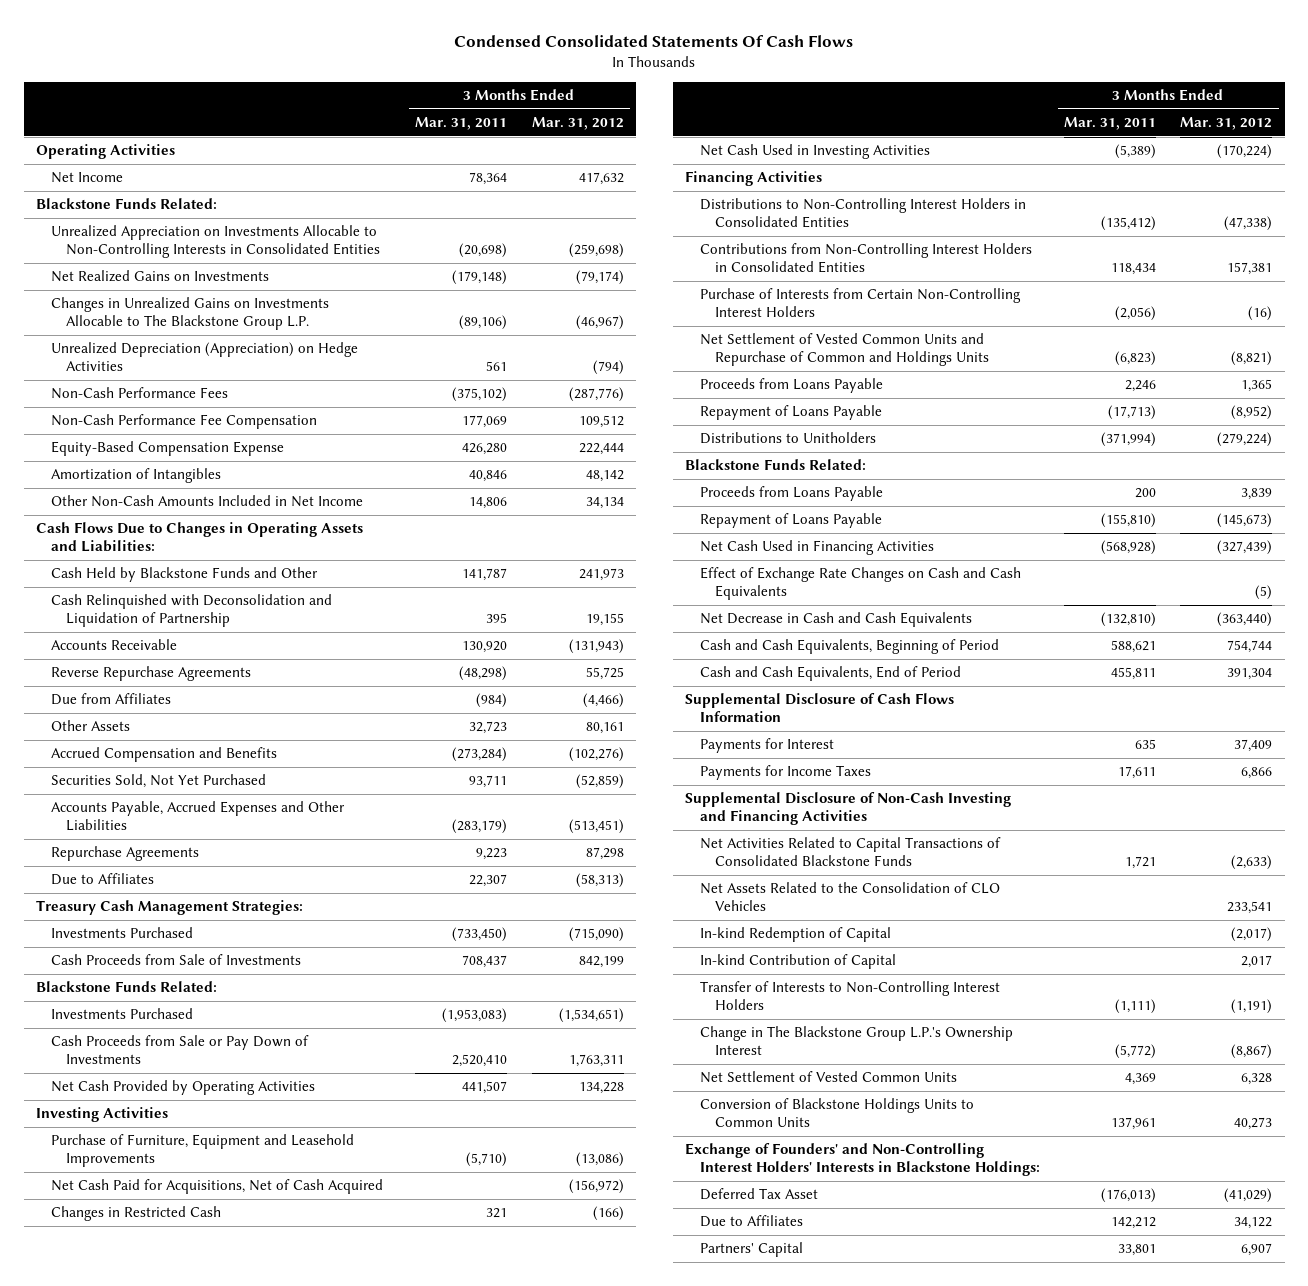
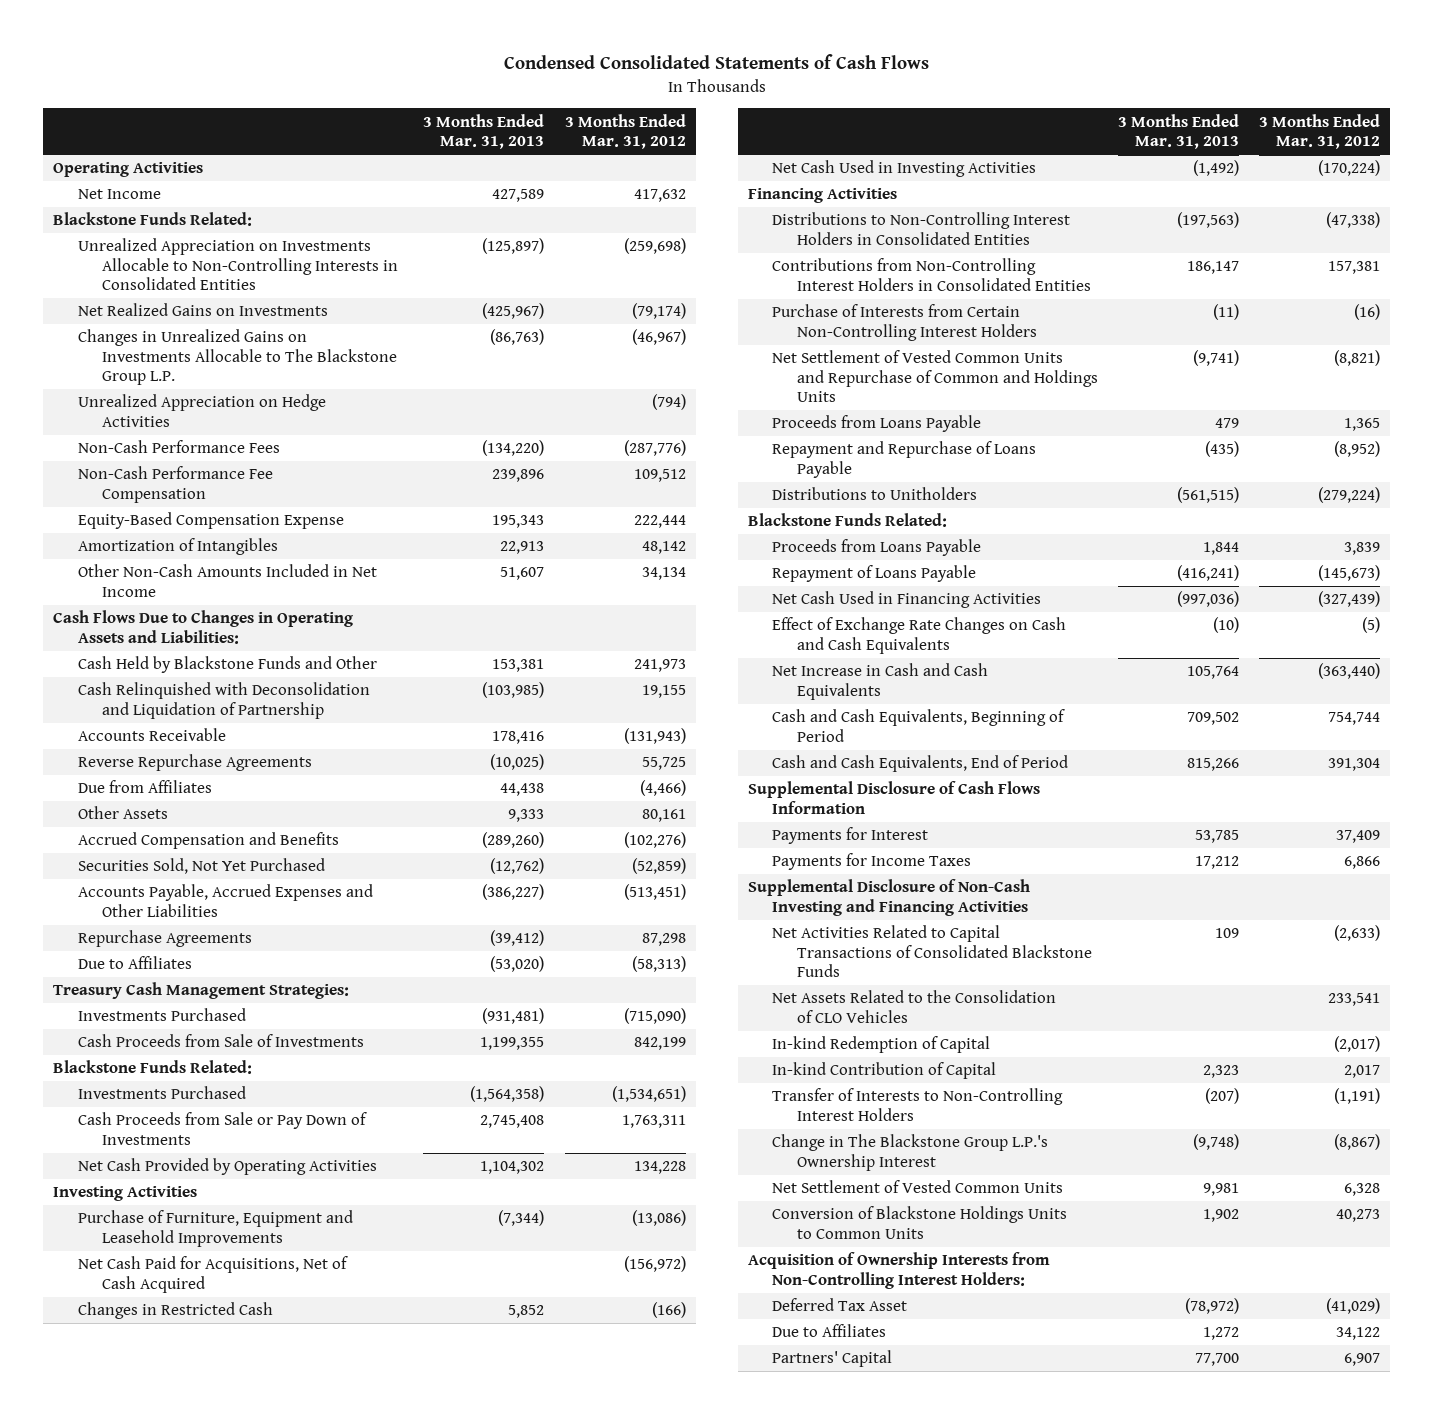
- Condensed Consolidated Statements Of Cash Flows
+ Condensed Consolidated Statements of Cash Flows
- | 3 Months Ended Mar. 31, 2011 | 3 Months Ended Mar. 31, 2012
+ | 3 Months Ended Mar. 31, 2013 | 3 Months Ended Mar. 31, 2012
- Unrealized Depreciation (Appreciation) on Hedge Activities | 561 | (794)
+ Unrealized Appreciation on Hedge Activities | | (794)
- Repayment of Loans Payable | (17,713) | (8,952)
+ Repayment and Repurchase of Loans Payable | (435) | (8,952)
- Net Decrease in Cash and Cash Equivalents | (132,810) | (363,440)
+ Net Increase in Cash and Cash Equivalents | 105,764 | (363,440)
- Exchange of Founders' and Non-Controlling Interest Holders' Interests in Blackstone Holdings:
+ Acquisition of Ownership Interests from Non-Controlling Interest Holders:

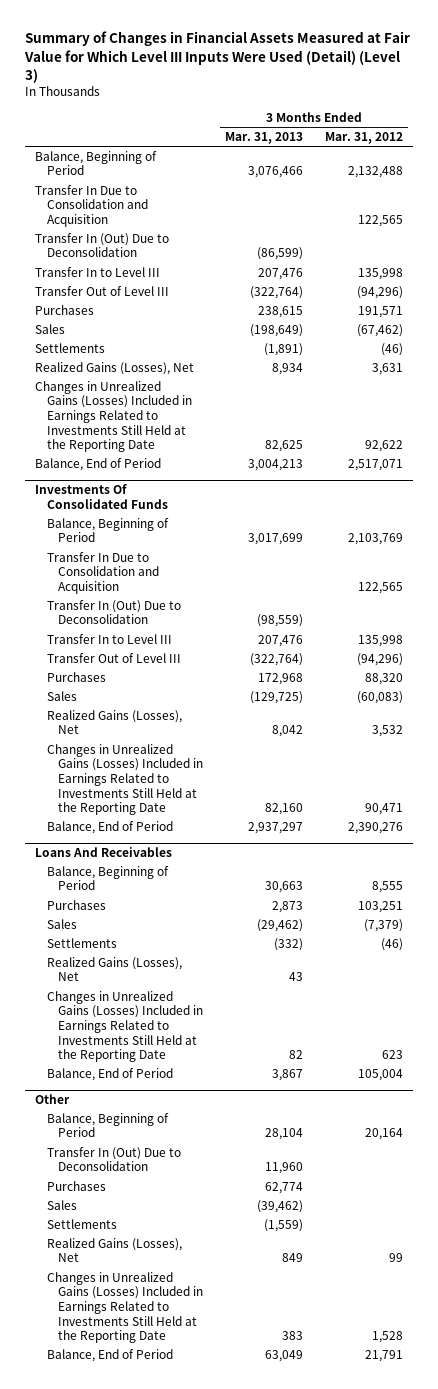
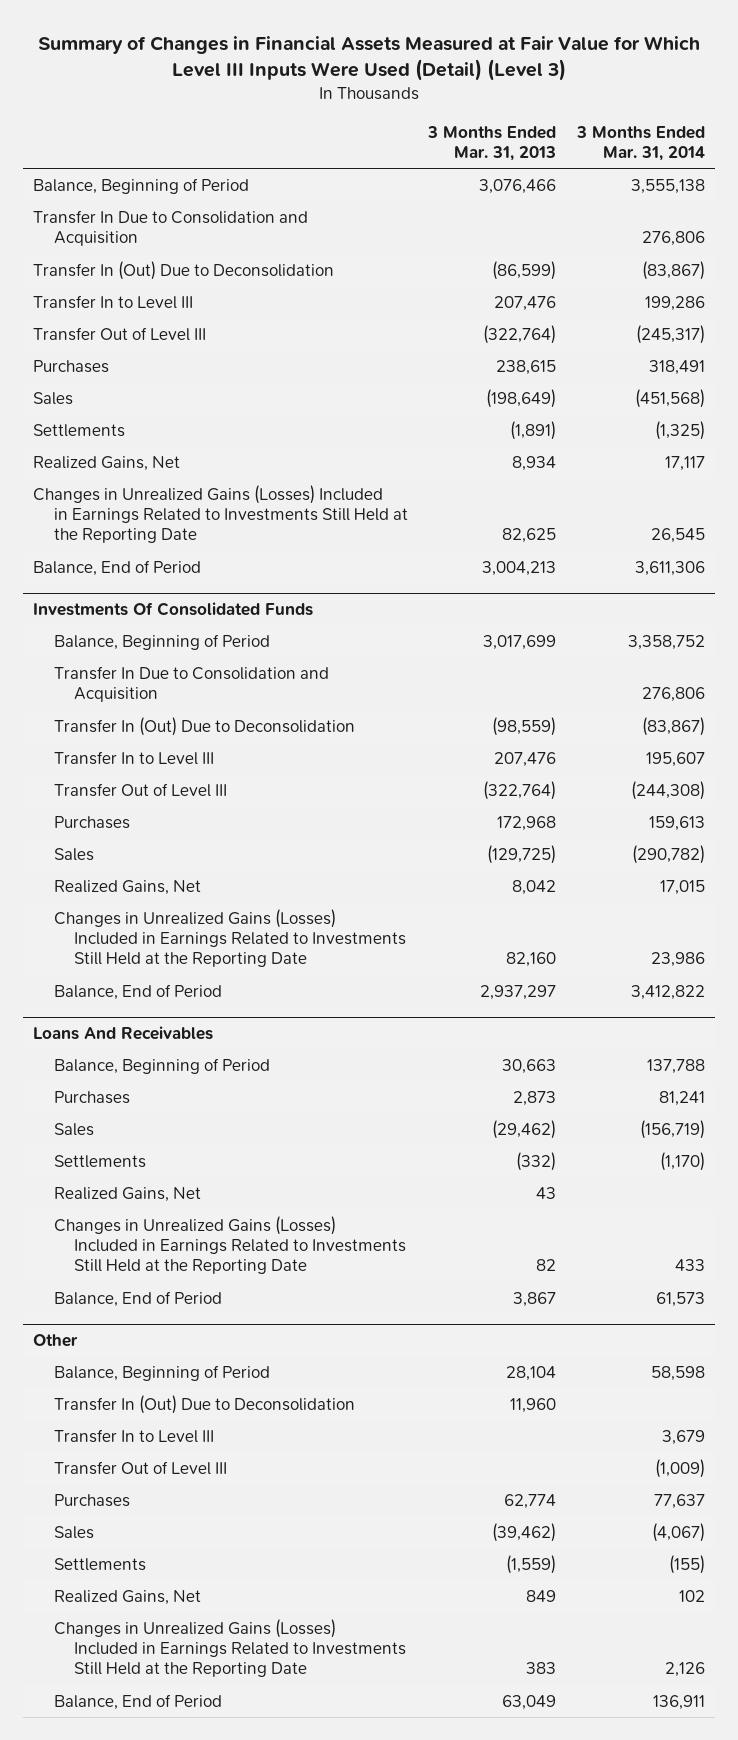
- | 3 Months Ended Mar. 31, 2013 | 3 Months Ended Mar. 31, 2012
+ | 3 Months Ended Mar. 31, 2013 | 3 Months Ended Mar. 31, 2014
- Realized Gains (Losses), Net | 8,934 | 3,631
+ Realized Gains, Net | 8,934 | 17,117
@ Investments Of Consolidated Funds
- Realized Gains (Losses), Net | 8,042 | 3,532
+ Realized Gains, Net | 8,042 | 17,015
@ Loans And Receivables
- Realized Gains (Losses), Net | 43 |
+ Realized Gains, Net | 43 |
@ Other
+ Transfer In to Level III | | 3,679
+ Transfer Out of Level III | | (1,009)
- Realized Gains (Losses), Net | 849 | 99
+ Realized Gains, Net | 849 | 102

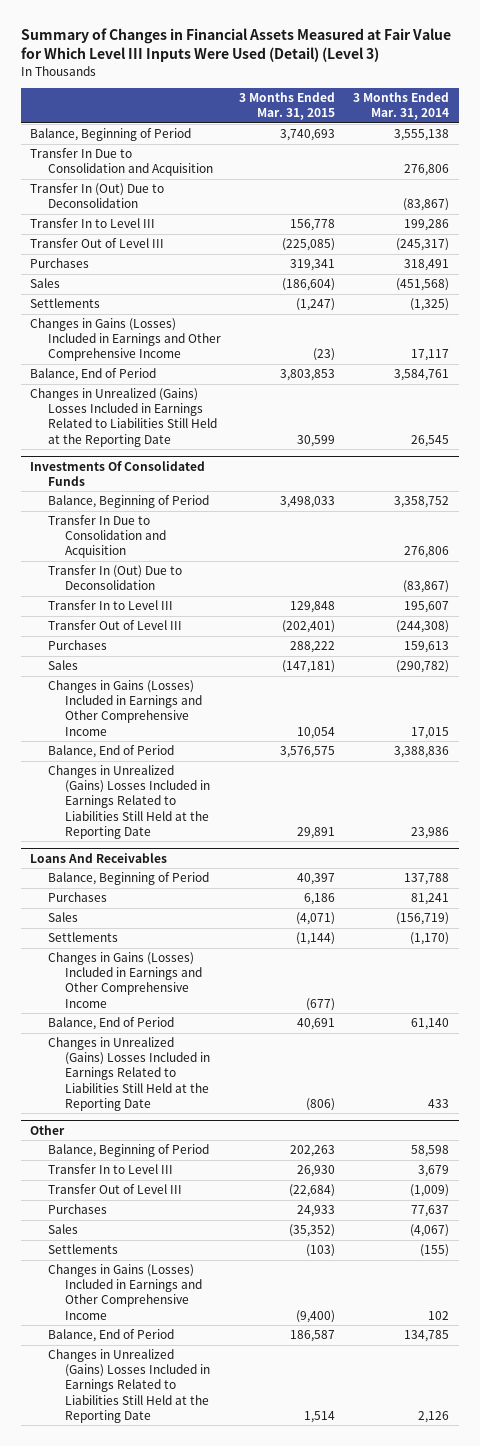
- | 3 Months Ended Mar. 31, 2013 | 3 Months Ended Mar. 31, 2014
+ | 3 Months Ended Mar. 31, 2015 | 3 Months Ended Mar. 31, 2014
- Realized Gains, Net | 8,934 | 17,117
- Changes in Unrealized Gains (Losses) Included in Earnings Related to Investments Still Held at the Reporting Date | 82,625 | 26,545
- Balance, End of Period | 3,004,213 | 3,611,306
+ Changes in Gains (Losses) Included in Earnings and Other Comprehensive Income | (23) | 17,117
+ Balance, End of Period | 3,803,853 | 3,584,761
+ Changes in Unrealized (Gains) Losses Included in Earnings Related to Liabilities Still Held at the Reporting Date | 30,599 | 26,545
@ Investments Of Consolidated Funds
- Realized Gains, Net | 8,042 | 17,015
- Changes in Unrealized Gains (Losses) Included in Earnings Related to Investments Still Held at the Reporting Date | 82,160 | 23,986
- Balance, End of Period | 2,937,297 | 3,412,822
+ Changes in Gains (Losses) Included in Earnings and Other Comprehensive Income | 10,054 | 17,015
+ Balance, End of Period | 3,576,575 | 3,388,836
+ Changes in Unrealized (Gains) Losses Included in Earnings Related to Liabilities Still Held at the Reporting Date | 29,891 | 23,986
@ Loans And Receivables
- Realized Gains, Net | 43 |
- Changes in Unrealized Gains (Losses) Included in Earnings Related to Investments Still Held at the Reporting Date | 82 | 433
- Balance, End of Period | 3,867 | 61,573
+ Changes in Gains (Losses) Included in Earnings and Other Comprehensive Income | (677) |
+ Balance, End of Period | 40,691 | 61,140
+ Changes in Unrealized (Gains) Losses Included in Earnings Related to Liabilities Still Held at the Reporting Date | (806) | 433
@ Other
- Transfer In (Out) Due to Deconsolidation | 11,960 |
- Realized Gains, Net | 849 | 102
- Changes in Unrealized Gains (Losses) Included in Earnings Related to Investments Still Held at the Reporting Date | 383 | 2,126
- Balance, End of Period | 63,049 | 136,911
+ Changes in Gains (Losses) Included in Earnings and Other Comprehensive Income | (9,400) | 102
+ Balance, End of Period | 186,587 | 134,785
+ Changes in Unrealized (Gains) Losses Included in Earnings Related to Liabilities Still Held at the Reporting Date | 1,514 | 2,126

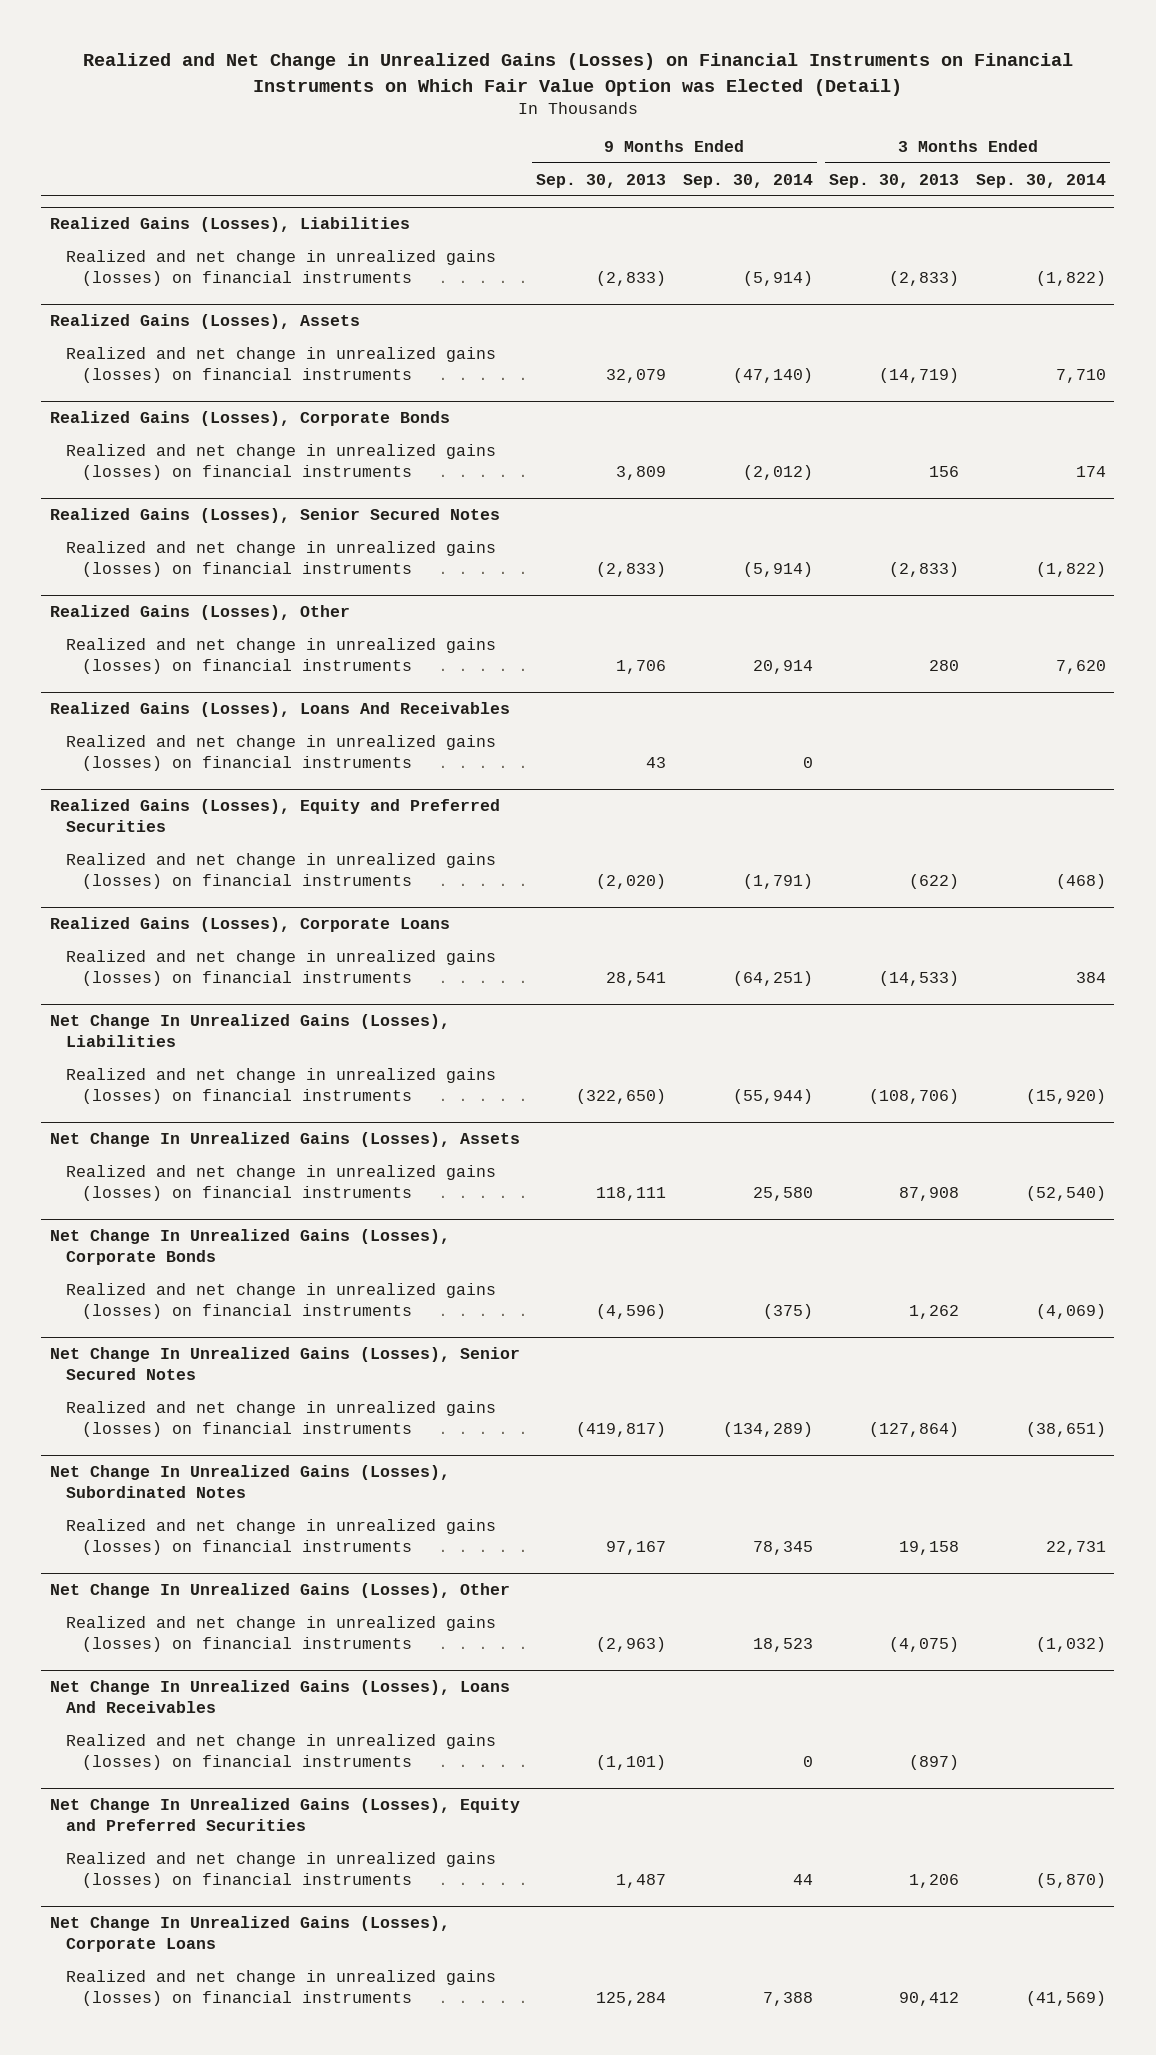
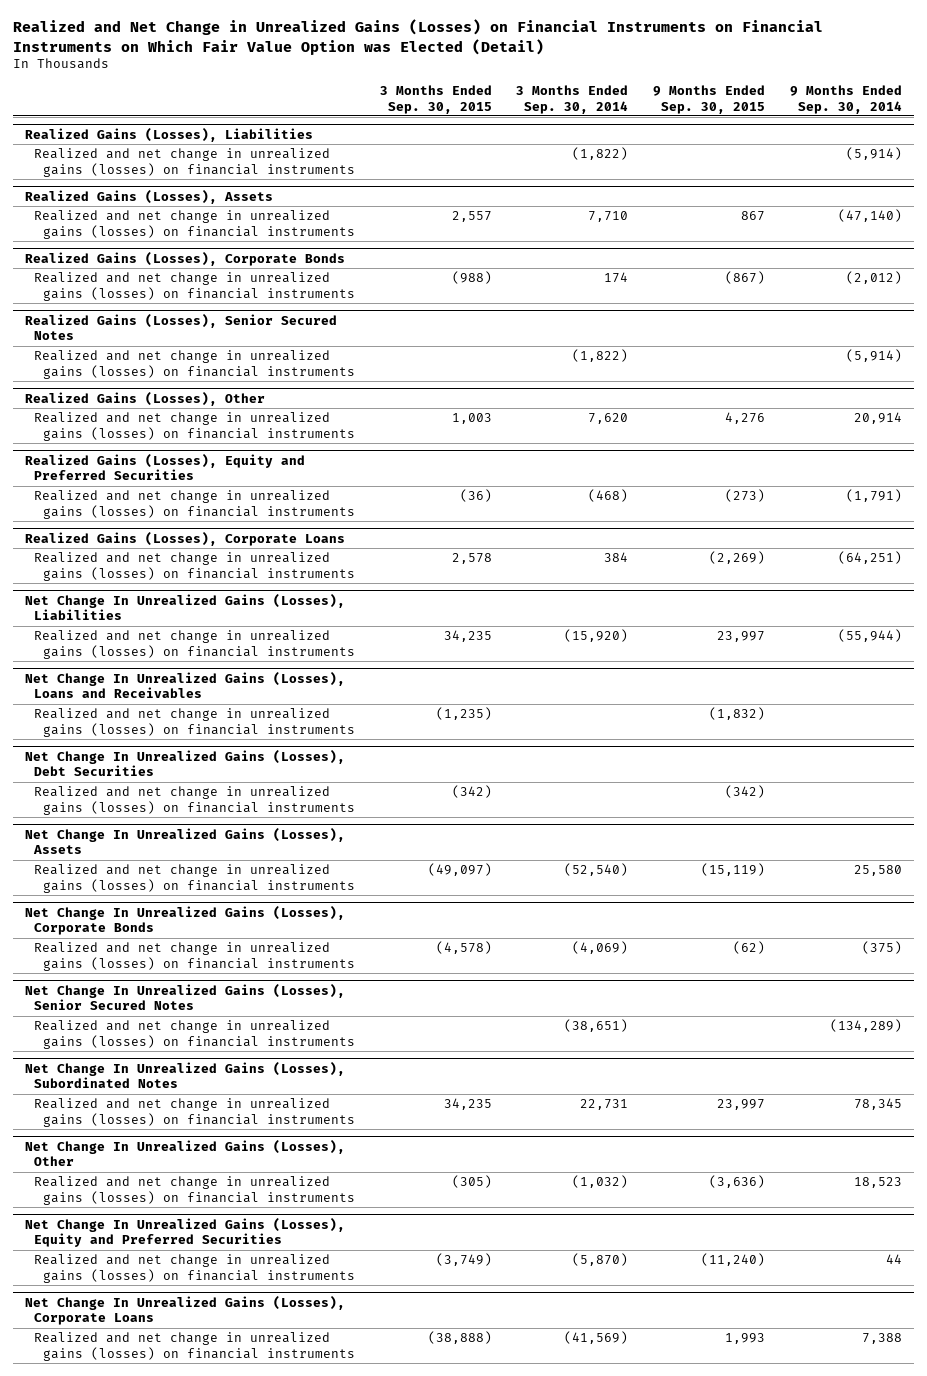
- | 9 Months Ended Sep. 30, 2013 | 9 Months Ended Sep. 30, 2014 | 3 Months Ended Sep. 30, 2013 | 3 Months Ended Sep. 30, 2014
+ | 3 Months Ended Sep. 30, 2015 | 3 Months Ended Sep. 30, 2014 | 9 Months Ended Sep. 30, 2015 | 9 Months Ended Sep. 30, 2014
- Realized Gains (Losses), Loans And Receivables
- Realized and net change in unrealized gains (losses) on financial instruments | 43 | 0 | |
+ Net Change In Unrealized Gains (Losses), Loans and Receivables
+ Realized and net change in unrealized gains (losses) on financial instruments | (1,235) | | (1,832) |
+ Net Change In Unrealized Gains (Losses), Debt Securities
+ Realized and net change in unrealized gains (losses) on financial instruments | (342) | | (342) |
- Net Change In Unrealized Gains (Losses), Loans And Receivables
- Realized and net change in unrealized gains (losses) on financial instruments | (1,101) | 0 | (897) |

